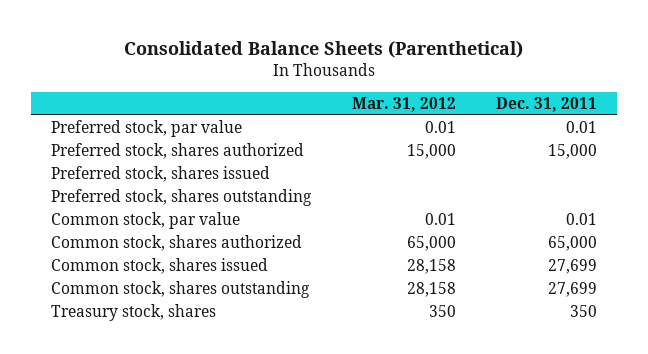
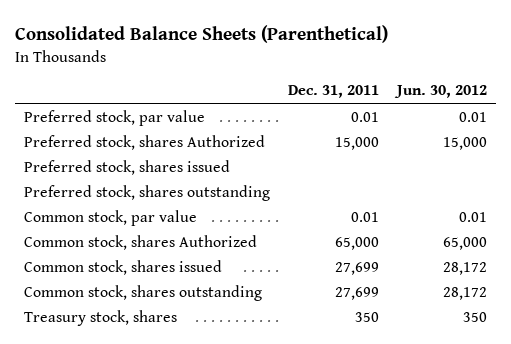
- | Mar. 31, 2012 | Dec. 31, 2011
+ | Dec. 31, 2011 | Jun. 30, 2012
- Preferred stock, shares authorized | 15,000 | 15,000
+ Preferred stock, shares Authorized | 15,000 | 15,000
- Common stock, shares authorized | 65,000 | 65,000
+ Common stock, shares Authorized | 65,000 | 65,000

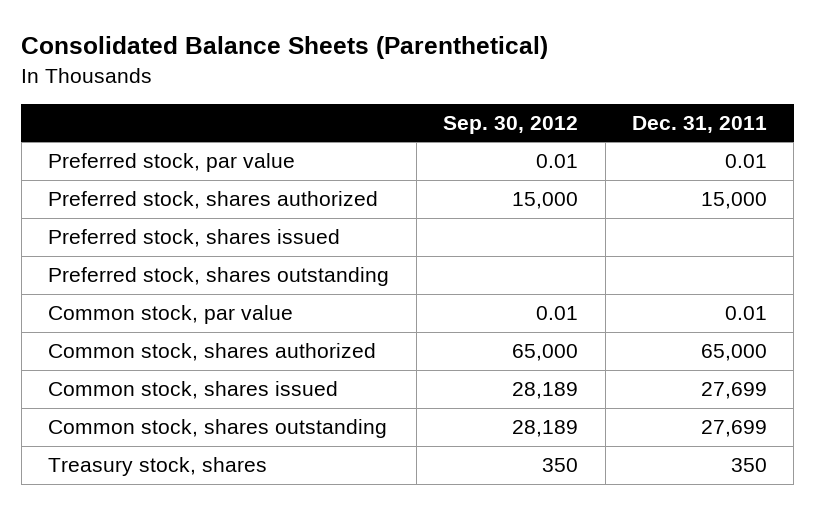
- | Dec. 31, 2011 | Jun. 30, 2012
+ | Sep. 30, 2012 | Dec. 31, 2011
- Preferred stock, shares Authorized | 15,000 | 15,000
+ Preferred stock, shares authorized | 15,000 | 15,000
- Common stock, shares Authorized | 65,000 | 65,000
+ Common stock, shares authorized | 65,000 | 65,000

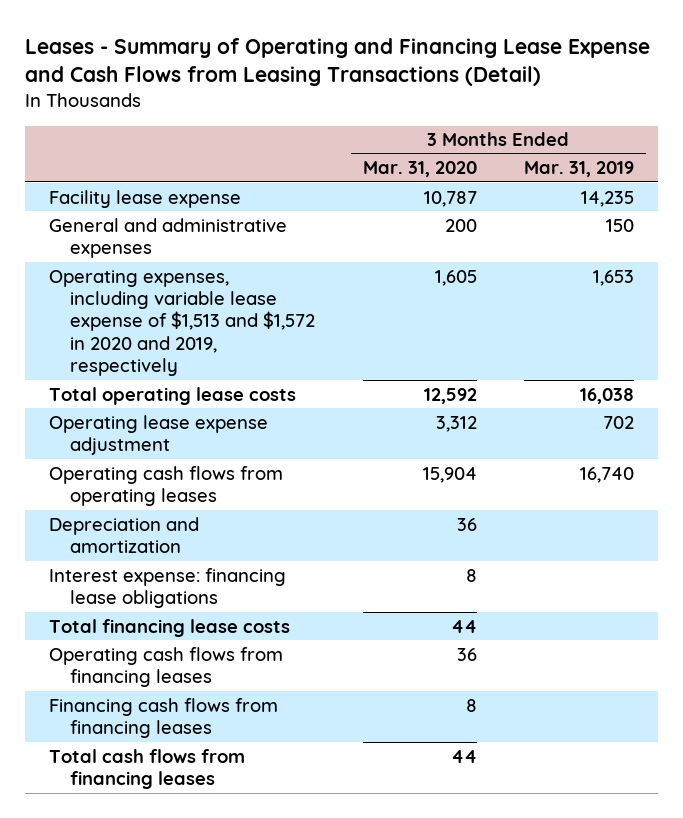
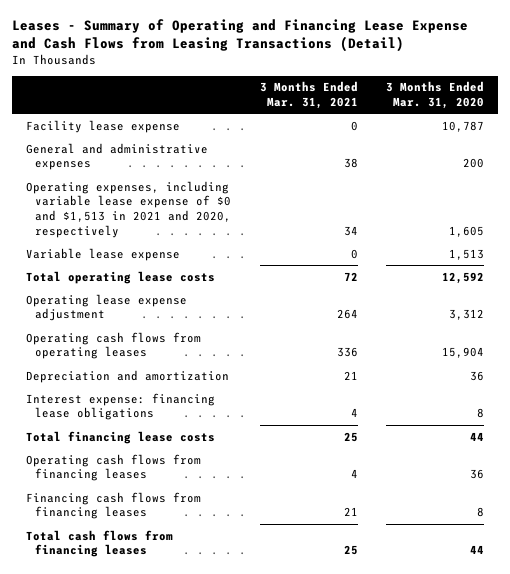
- | 3 Months Ended Mar. 31, 2020 | 3 Months Ended Mar. 31, 2019
+ | 3 Months Ended Mar. 31, 2021 | 3 Months Ended Mar. 31, 2020
- Operating expenses, including variable lease expense of $1,513 and $1,572 in 2020 and 2019, respectively | 1,605 | 1,653
+ Operating expenses, including variable lease expense of $0 and $1,513 in 2021 and 2020, respectively | 34 | 1,605
+ Variable lease expense | 0 | 1,513

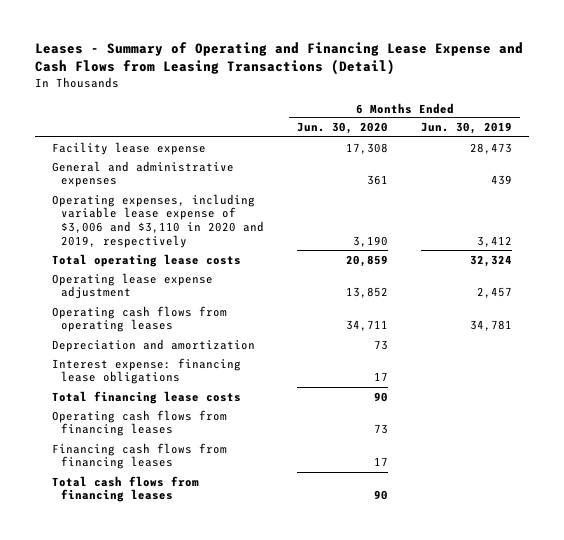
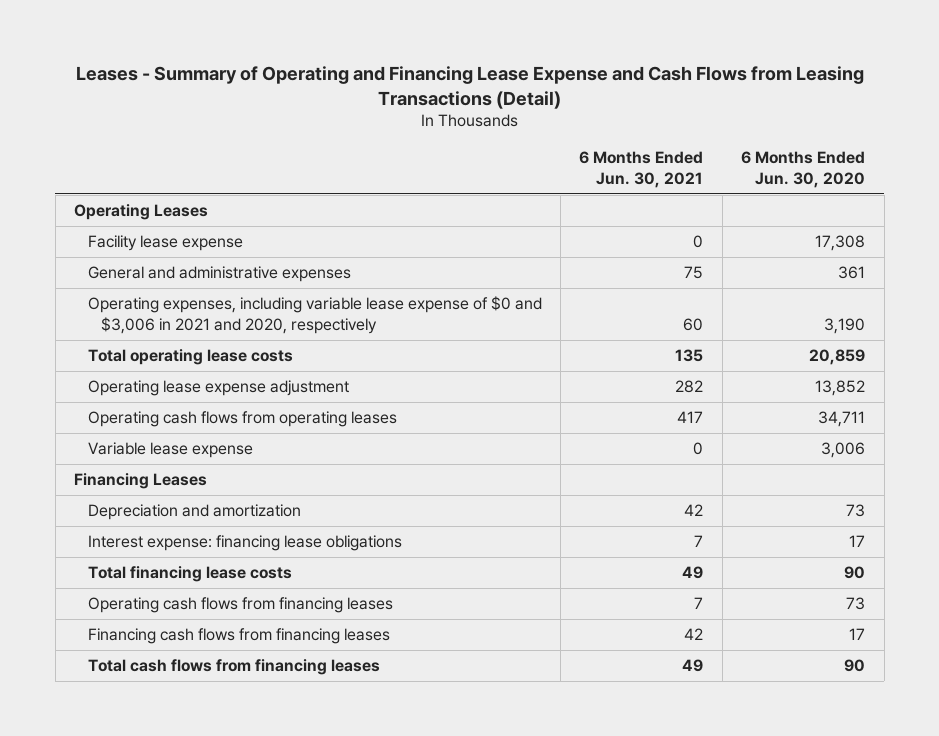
- | 6 Months Ended Jun. 30, 2020 | 6 Months Ended Jun. 30, 2019
+ | 6 Months Ended Jun. 30, 2021 | 6 Months Ended Jun. 30, 2020
+ Operating Leases
- Operating expenses, including variable lease expense of $3,006 and $3,110 in 2020 and 2019, respectively | 3,190 | 3,412
+ Operating expenses, including variable lease expense of $0 and $3,006 in 2021 and 2020, respectively | 60 | 3,190
+ Variable lease expense | 0 | 3,006
+ Financing Leases

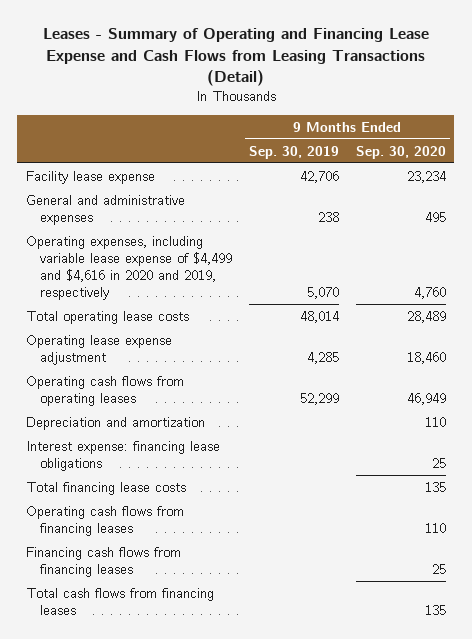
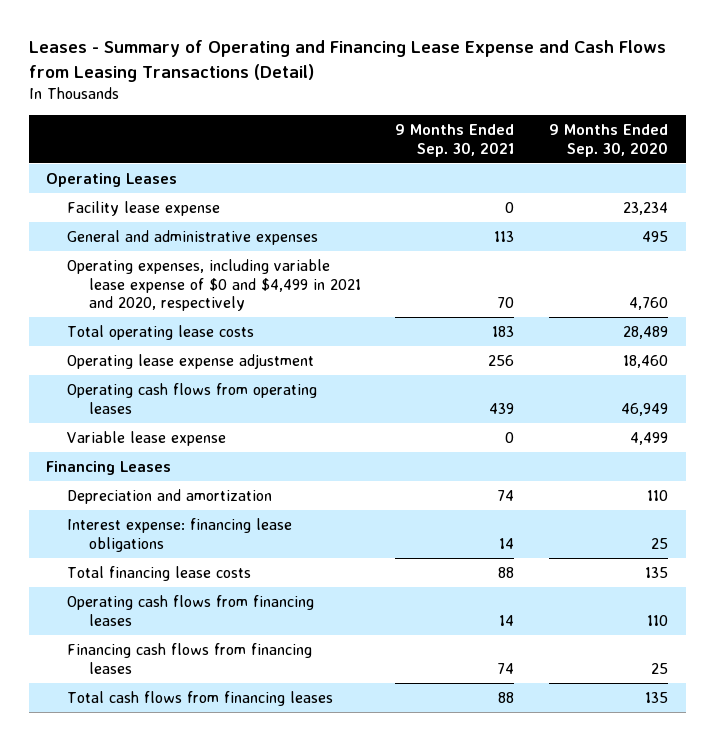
- | 9 Months Ended Sep. 30, 2019 | 9 Months Ended Sep. 30, 2020
+ | 9 Months Ended Sep. 30, 2021 | 9 Months Ended Sep. 30, 2020
+ Operating Leases
- Operating expenses, including variable lease expense of $4,499 and $4,616 in 2020 and 2019, respectively | 5,070 | 4,760
+ Operating expenses, including variable lease expense of $0 and $4,499 in 2021 and 2020, respectively | 70 | 4,760
+ Variable lease expense | 0 | 4,499
+ Financing Leases

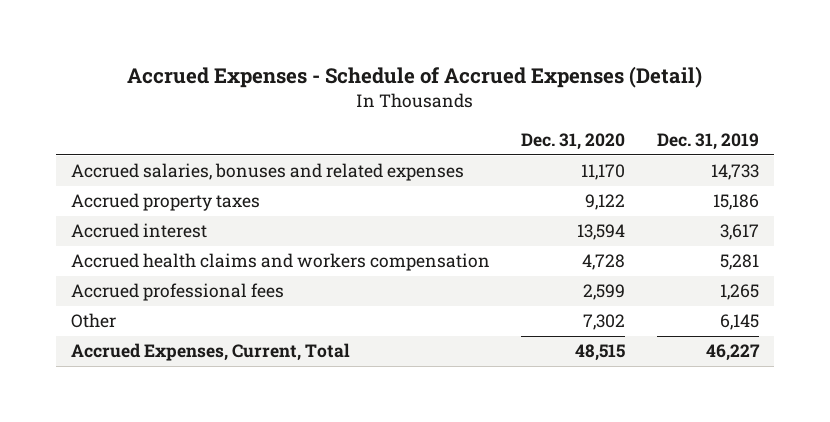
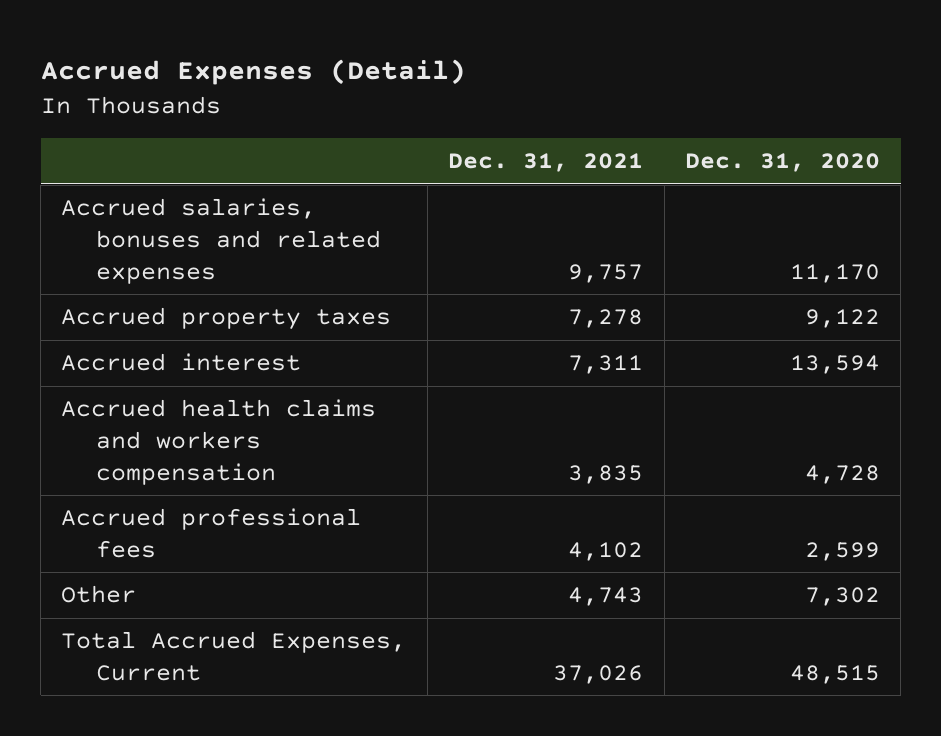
- Accrued Expenses - Schedule of Accrued Expenses (Detail)
+ Accrued Expenses (Detail)
- | Dec. 31, 2020 | Dec. 31, 2019
+ | Dec. 31, 2021 | Dec. 31, 2020
- Accrued Expenses, Current, Total | 48,515 | 46,227
+ Total Accrued Expenses, Current | 37,026 | 48,515

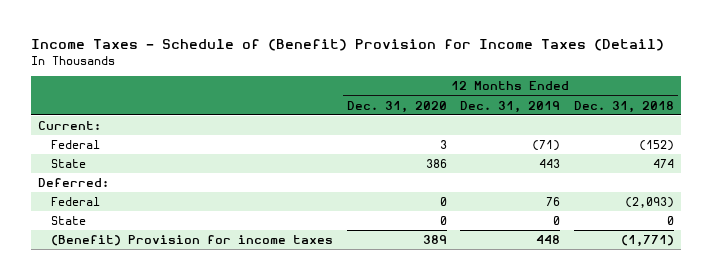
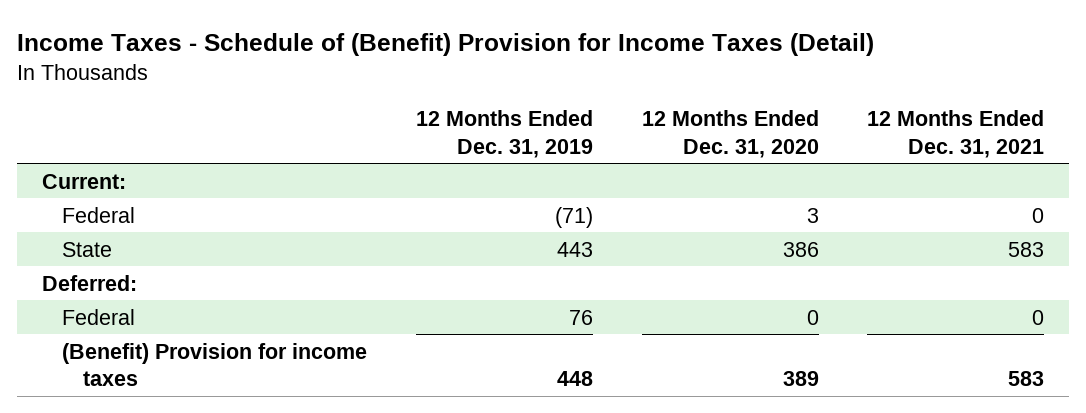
- | 12 Months Ended Dec. 31, 2020 | 12 Months Ended Dec. 31, 2019 | 12 Months Ended Dec. 31, 2018
+ | 12 Months Ended Dec. 31, 2019 | 12 Months Ended Dec. 31, 2020 | 12 Months Ended Dec. 31, 2021
- State | 0 | 0 | 0

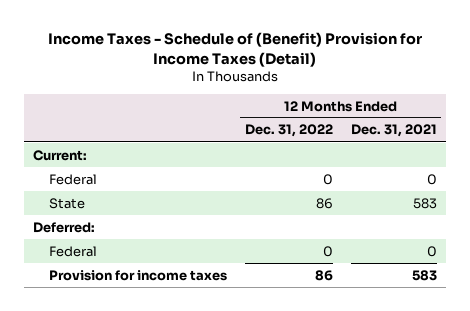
- | 12 Months Ended Dec. 31, 2019 | 12 Months Ended Dec. 31, 2020 | 12 Months Ended Dec. 31, 2021
+ | 12 Months Ended Dec. 31, 2022 | 12 Months Ended Dec. 31, 2021
- (Benefit) Provision for income taxes | 448 | 389 | 583
+ Provision for income taxes | 86 | 583

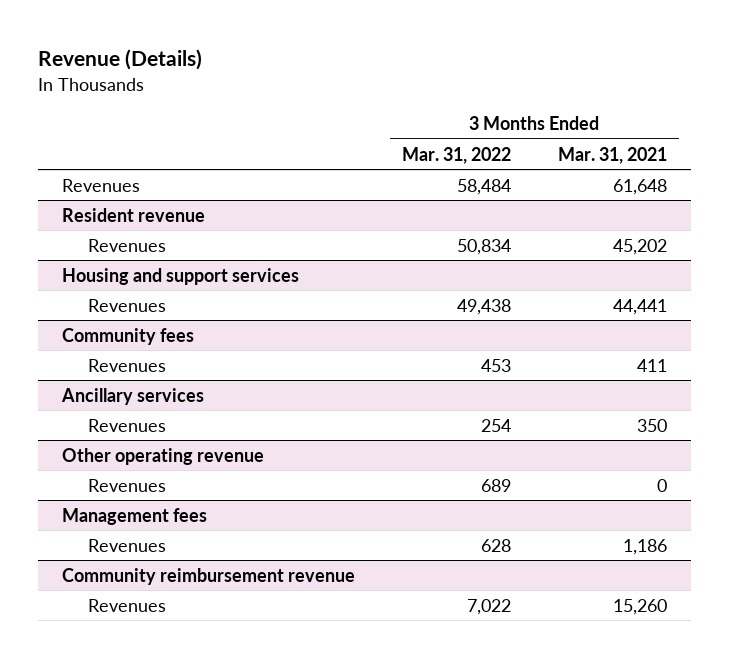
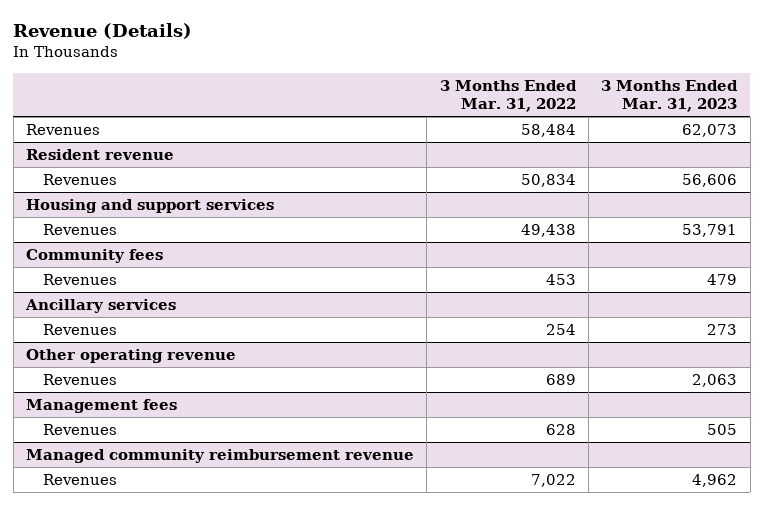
- | 3 Months Ended Mar. 31, 2022 | 3 Months Ended Mar. 31, 2021
+ | 3 Months Ended Mar. 31, 2022 | 3 Months Ended Mar. 31, 2023
- Community reimbursement revenue
+ Managed community reimbursement revenue

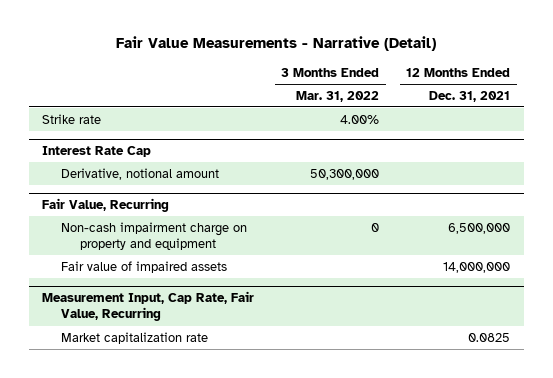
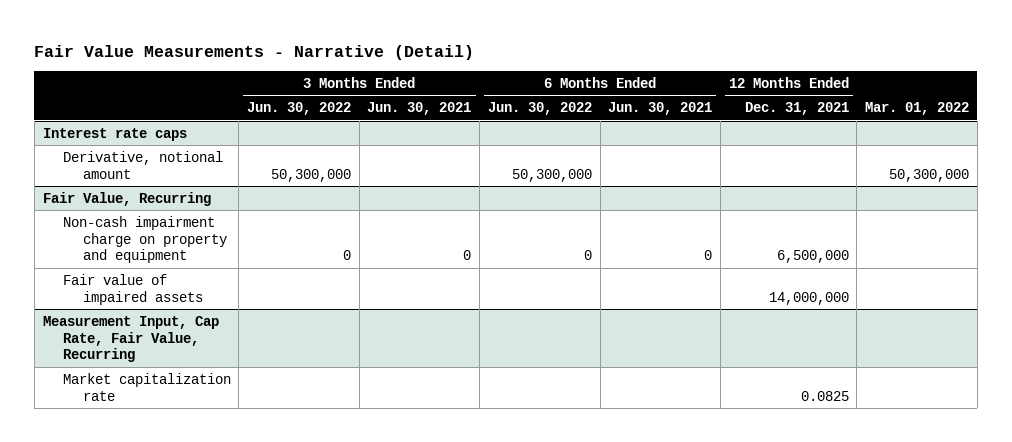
- | 3 Months Ended Mar. 31, 2022 | 12 Months Ended Dec. 31, 2021
+ | 3 Months Ended Jun. 30, 2022 | 3 Months Ended Jun. 30, 2021 | 6 Months Ended Jun. 30, 2022 | 6 Months Ended Jun. 30, 2021 | 12 Months Ended Dec. 31, 2021 | Mar. 01, 2022
- Strike rate | 4.00% |
- Interest Rate Cap
+ Interest rate caps

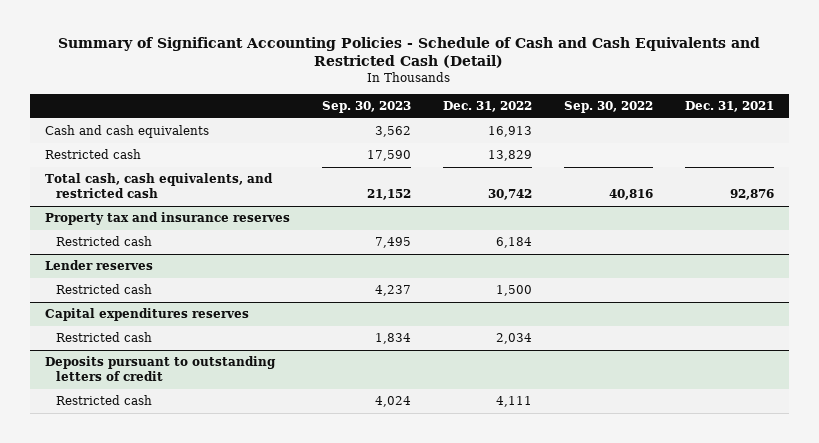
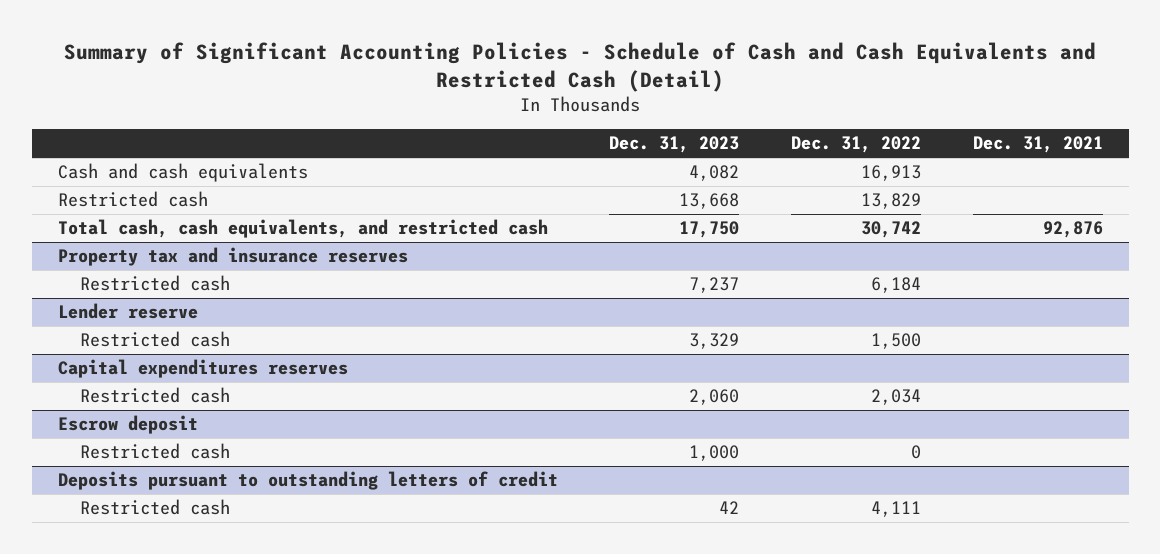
- | Sep. 30, 2023 | Dec. 31, 2022 | Sep. 30, 2022 | Dec. 31, 2021
+ | Dec. 31, 2023 | Dec. 31, 2022 | Dec. 31, 2021
- Lender reserves
+ Lender reserve
+ Escrow deposit
+ Restricted cash | 1,000 | 0 |

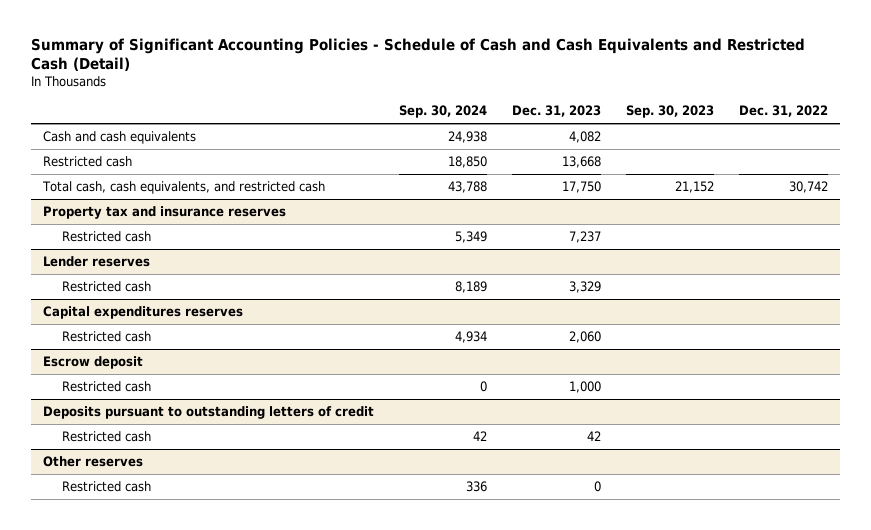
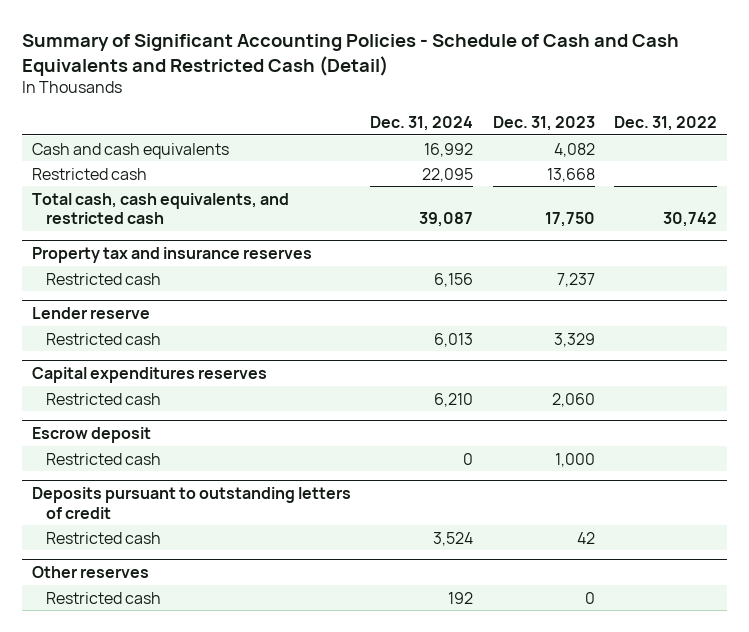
- | Sep. 30, 2024 | Dec. 31, 2023 | Sep. 30, 2023 | Dec. 31, 2022
+ | Dec. 31, 2024 | Dec. 31, 2023 | Dec. 31, 2022
- Lender reserves
+ Lender reserve

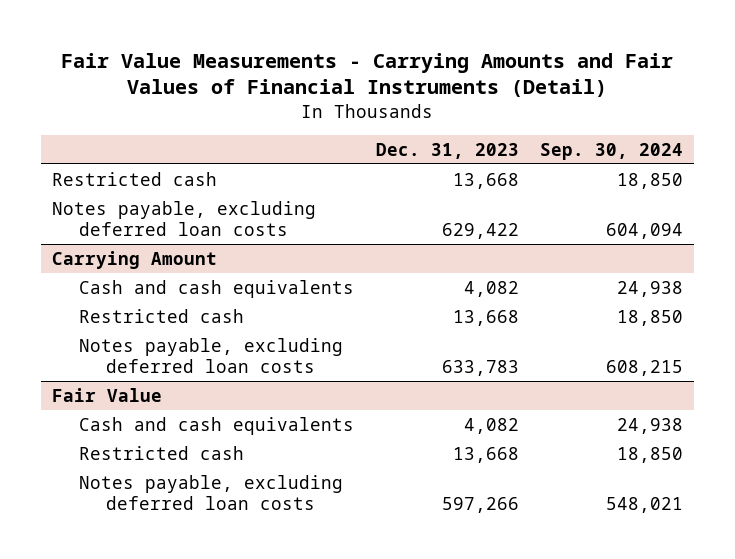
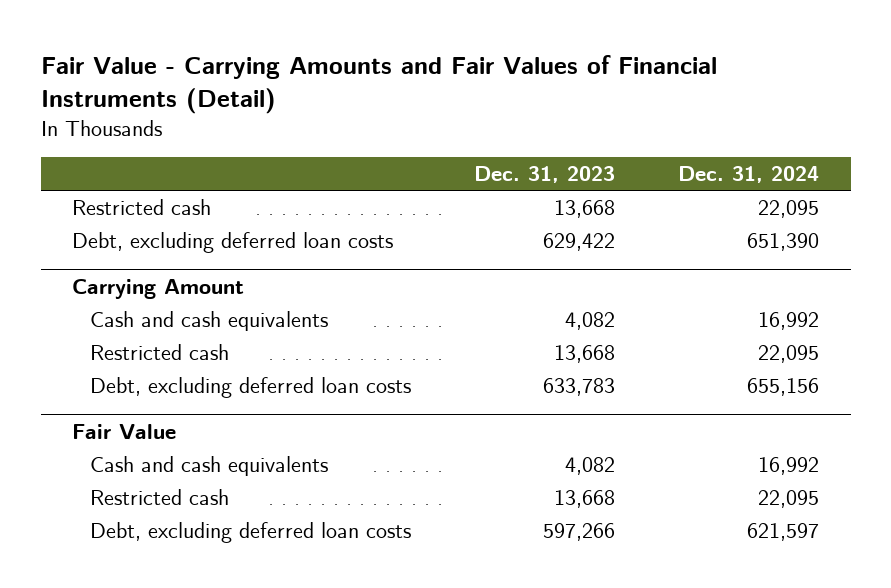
- Fair Value Measurements - Carrying Amounts and Fair Values of Financial Instruments (Detail)
+ Fair Value - Carrying Amounts and Fair Values of Financial Instruments (Detail)
- | Dec. 31, 2023 | Sep. 30, 2024
+ | Dec. 31, 2023 | Dec. 31, 2024
- Notes payable, excluding deferred loan costs | 629,422 | 604,094
+ Debt, excluding deferred loan costs | 629,422 | 651,390
@ Carrying Amount
- Notes payable, excluding deferred loan costs | 633,783 | 608,215
+ Debt, excluding deferred loan costs | 633,783 | 655,156
@ Fair Value
- Notes payable, excluding deferred loan costs | 597,266 | 548,021
+ Debt, excluding deferred loan costs | 597,266 | 621,597

